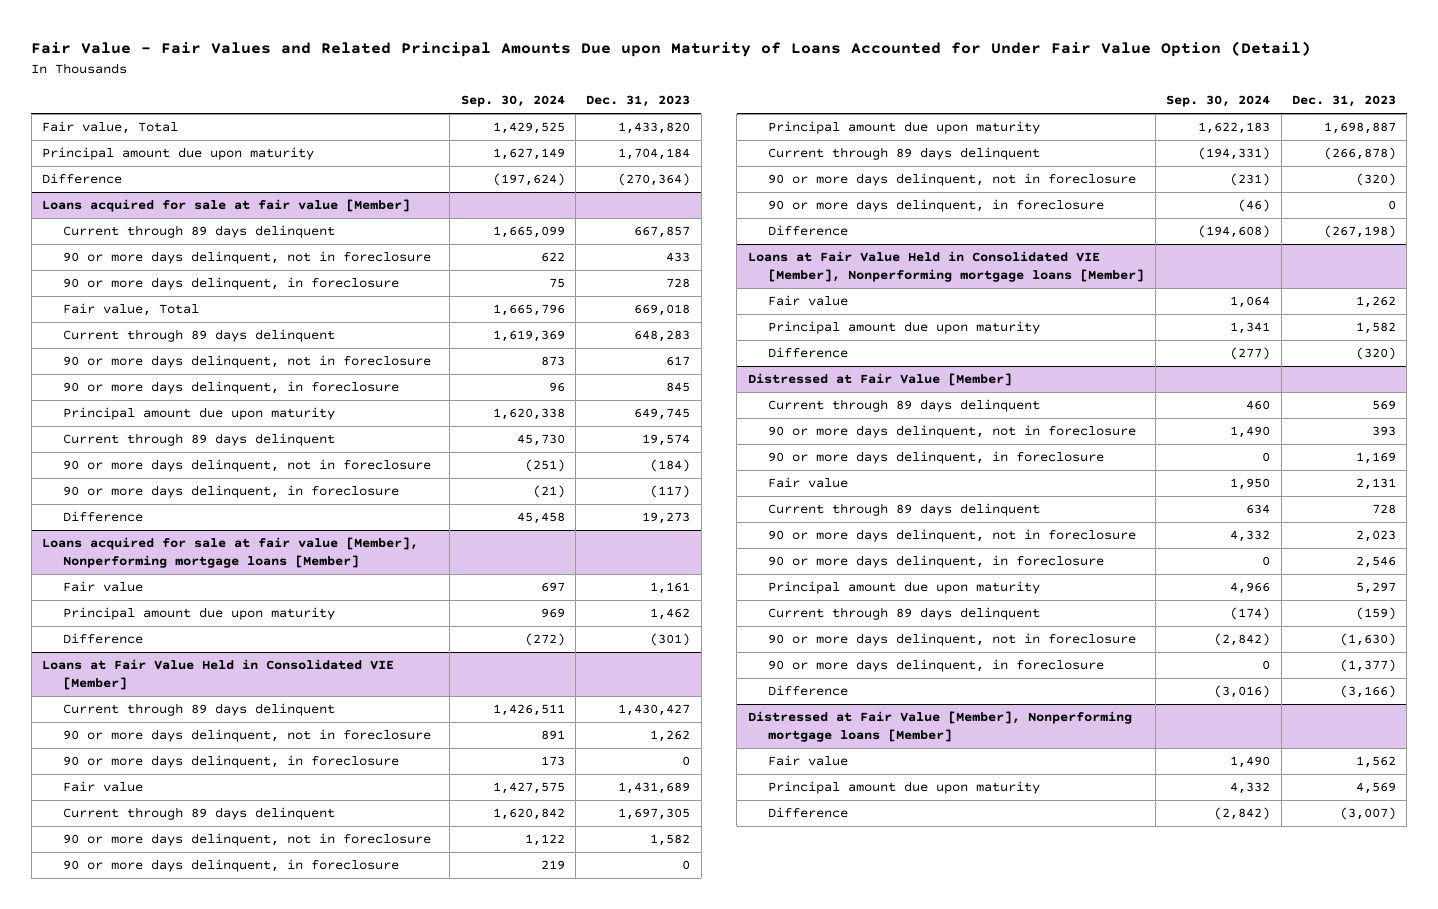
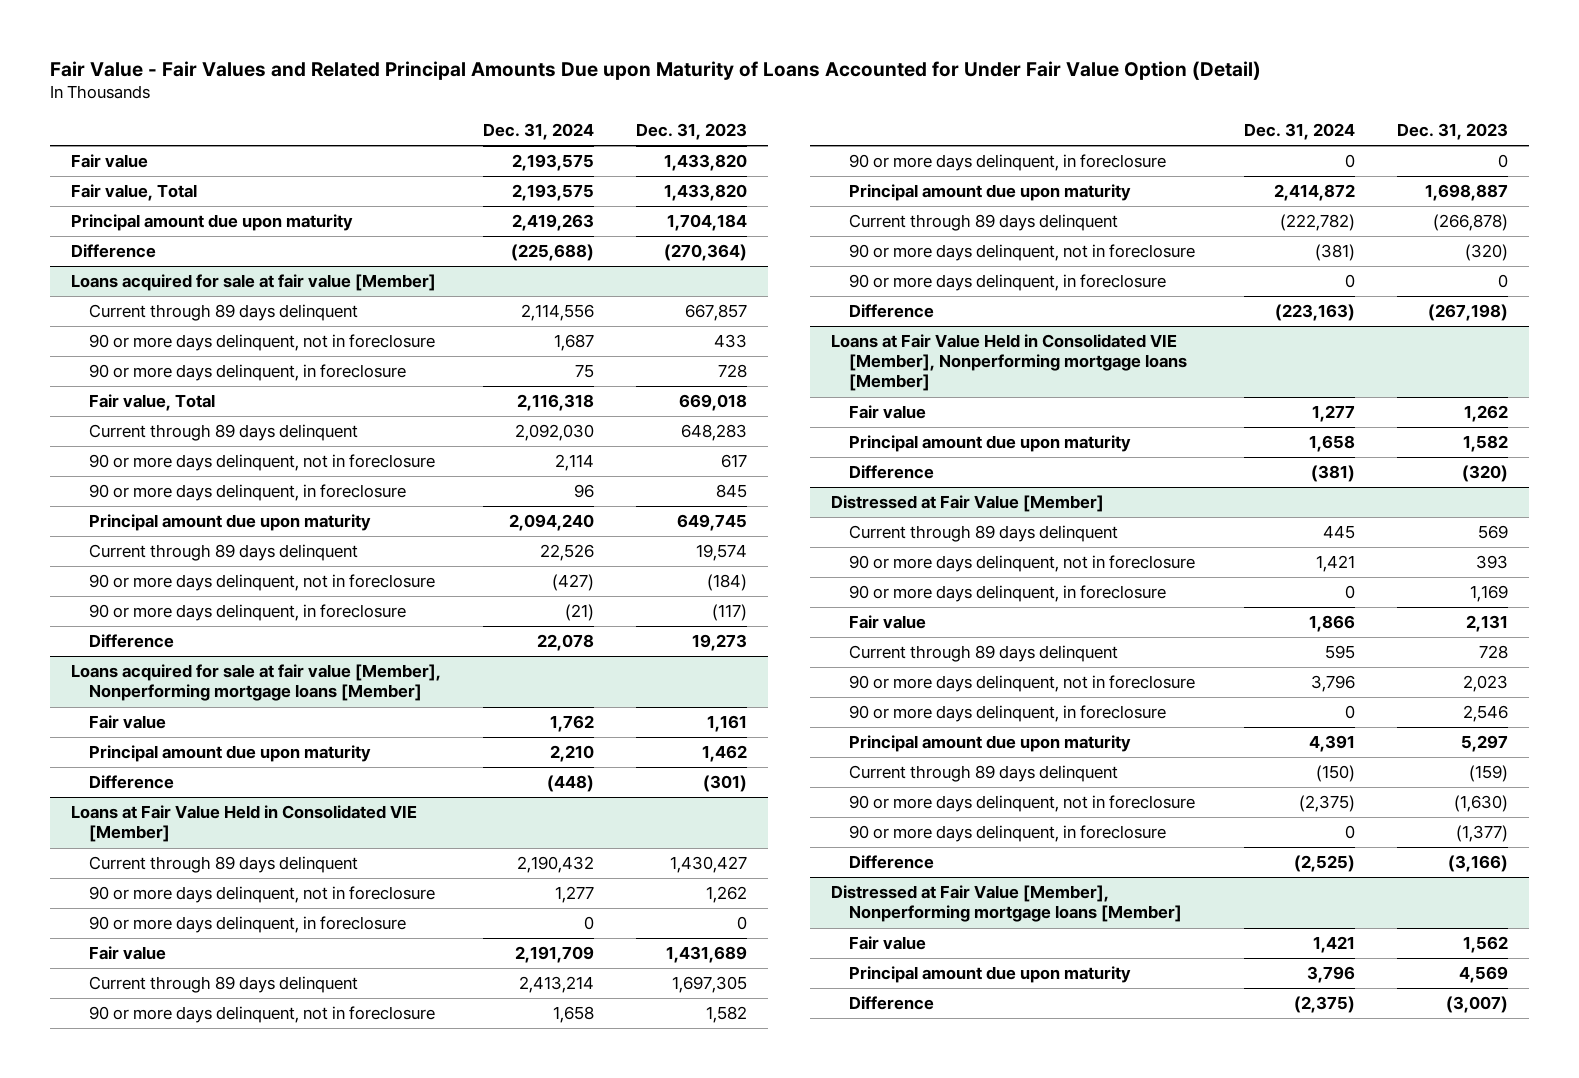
- | Sep. 30, 2024 | Dec. 31, 2023
+ | Dec. 31, 2024 | Dec. 31, 2023
+ Fair value | 2,193,575 | 1,433,820

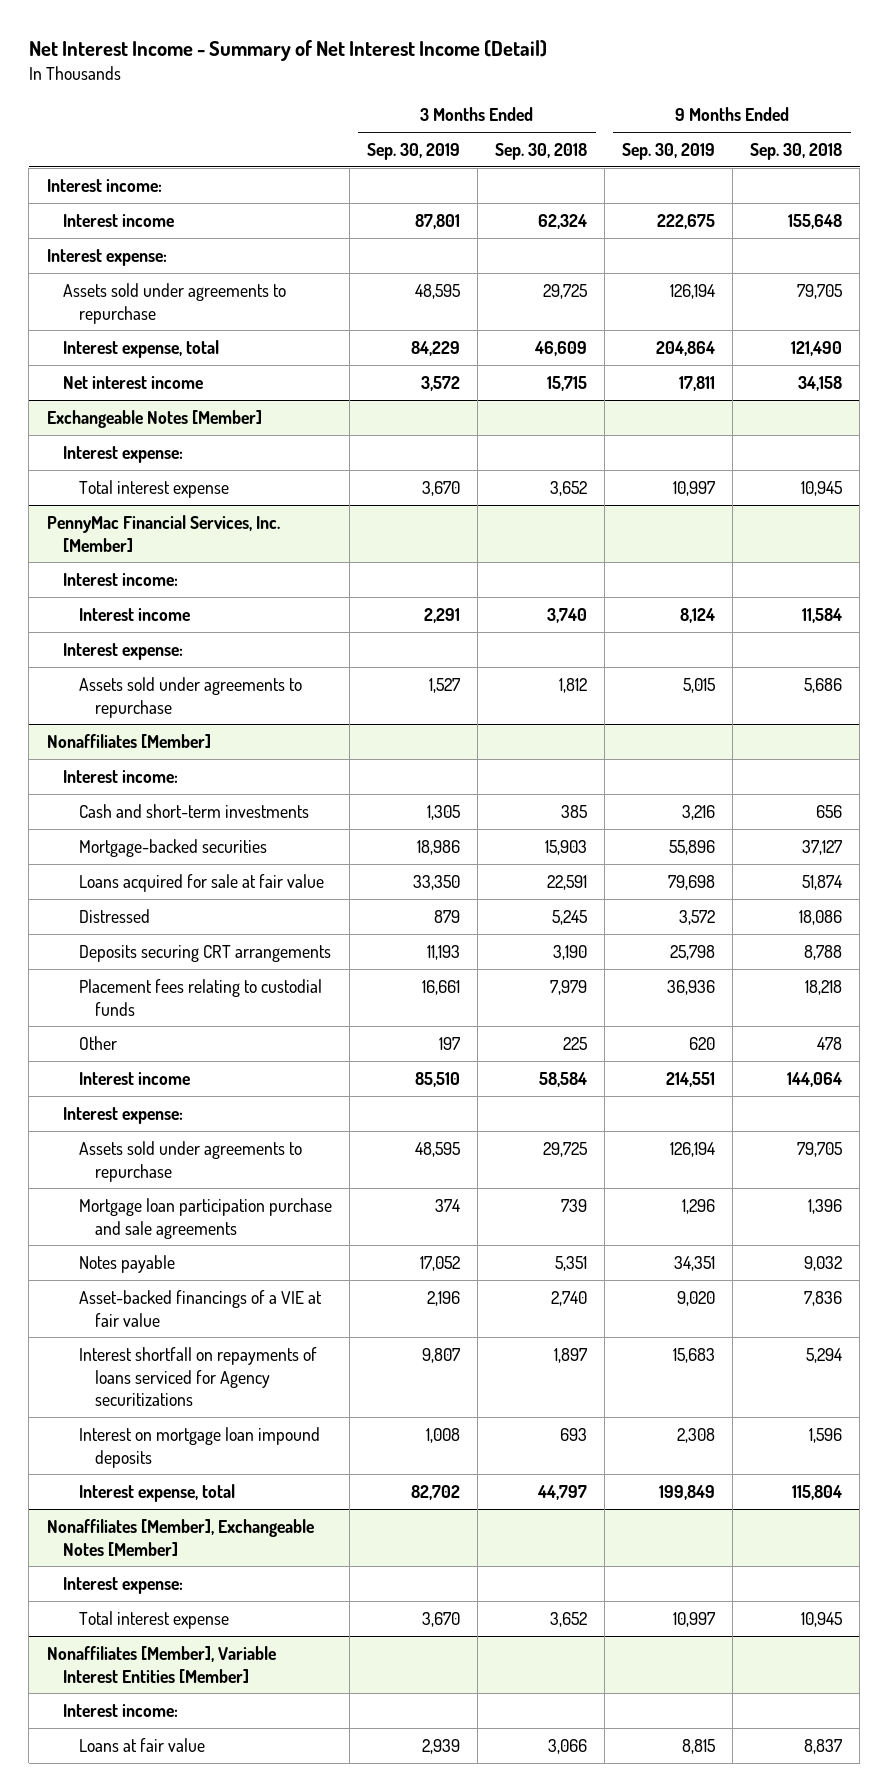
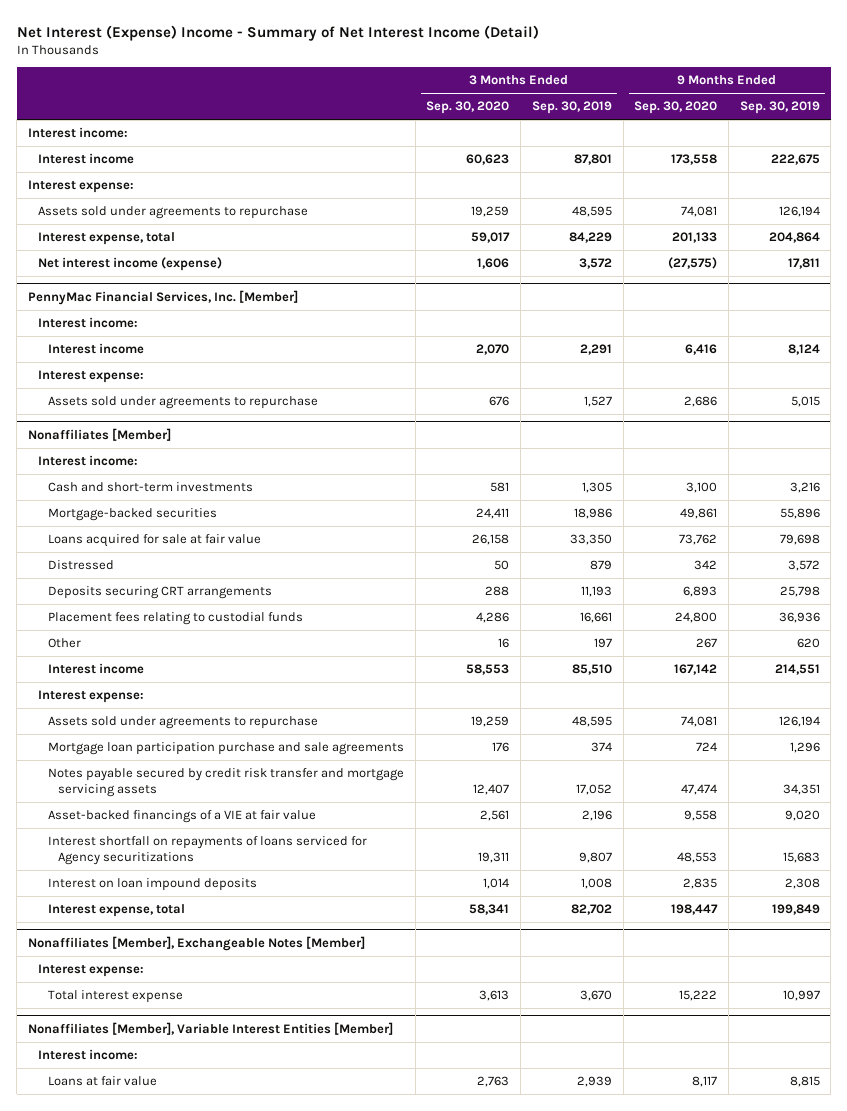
- Net Interest Income - Summary of Net Interest Income (Detail)
+ Net Interest (Expense) Income - Summary of Net Interest Income (Detail)
- | 3 Months Ended Sep. 30, 2019 | 3 Months Ended Sep. 30, 2018 | 9 Months Ended Sep. 30, 2019 | 9 Months Ended Sep. 30, 2018
+ | 3 Months Ended Sep. 30, 2020 | 3 Months Ended Sep. 30, 2019 | 9 Months Ended Sep. 30, 2020 | 9 Months Ended Sep. 30, 2019
- Net interest income | 3,572 | 15,715 | 17,811 | 34,158
- Exchangeable Notes [Member]
- Interest expense:
- Total interest expense | 3,670 | 3,652 | 10,997 | 10,945
+ Net interest income (expense) | 1,606 | 3,572 | (27,575) | 17,811
@ Nonaffiliates [Member]
- Notes payable | 17,052 | 5,351 | 34,351 | 9,032
+ Notes payable secured by credit risk transfer and mortgage servicing assets | 12,407 | 17,052 | 47,474 | 34,351
- Interest on mortgage loan impound deposits | 1,008 | 693 | 2,308 | 1,596
+ Interest on loan impound deposits | 1,014 | 1,008 | 2,835 | 2,308

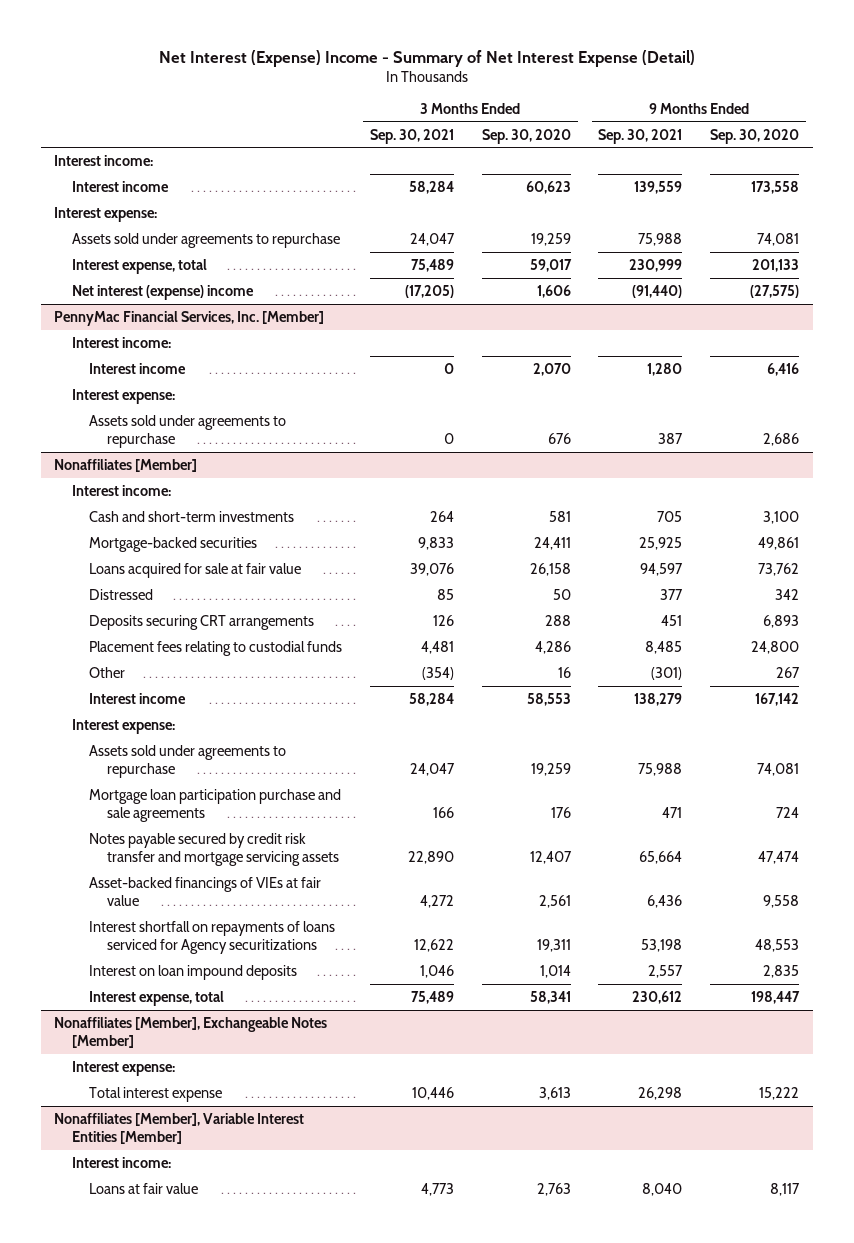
- Net Interest (Expense) Income - Summary of Net Interest Income (Detail)
+ Net Interest (Expense) Income - Summary of Net Interest Expense (Detail)
- | 3 Months Ended Sep. 30, 2020 | 3 Months Ended Sep. 30, 2019 | 9 Months Ended Sep. 30, 2020 | 9 Months Ended Sep. 30, 2019
+ | 3 Months Ended Sep. 30, 2021 | 3 Months Ended Sep. 30, 2020 | 9 Months Ended Sep. 30, 2021 | 9 Months Ended Sep. 30, 2020
- Net interest income (expense) | 1,606 | 3,572 | (27,575) | 17,811
+ Net interest (expense) income | (17,205) | 1,606 | (91,440) | (27,575)
@ Nonaffiliates [Member]
- Asset-backed financings of a VIE at fair value | 2,561 | 2,196 | 9,558 | 9,020
+ Asset-backed financings of VIEs at fair value | 4,272 | 2,561 | 6,436 | 9,558

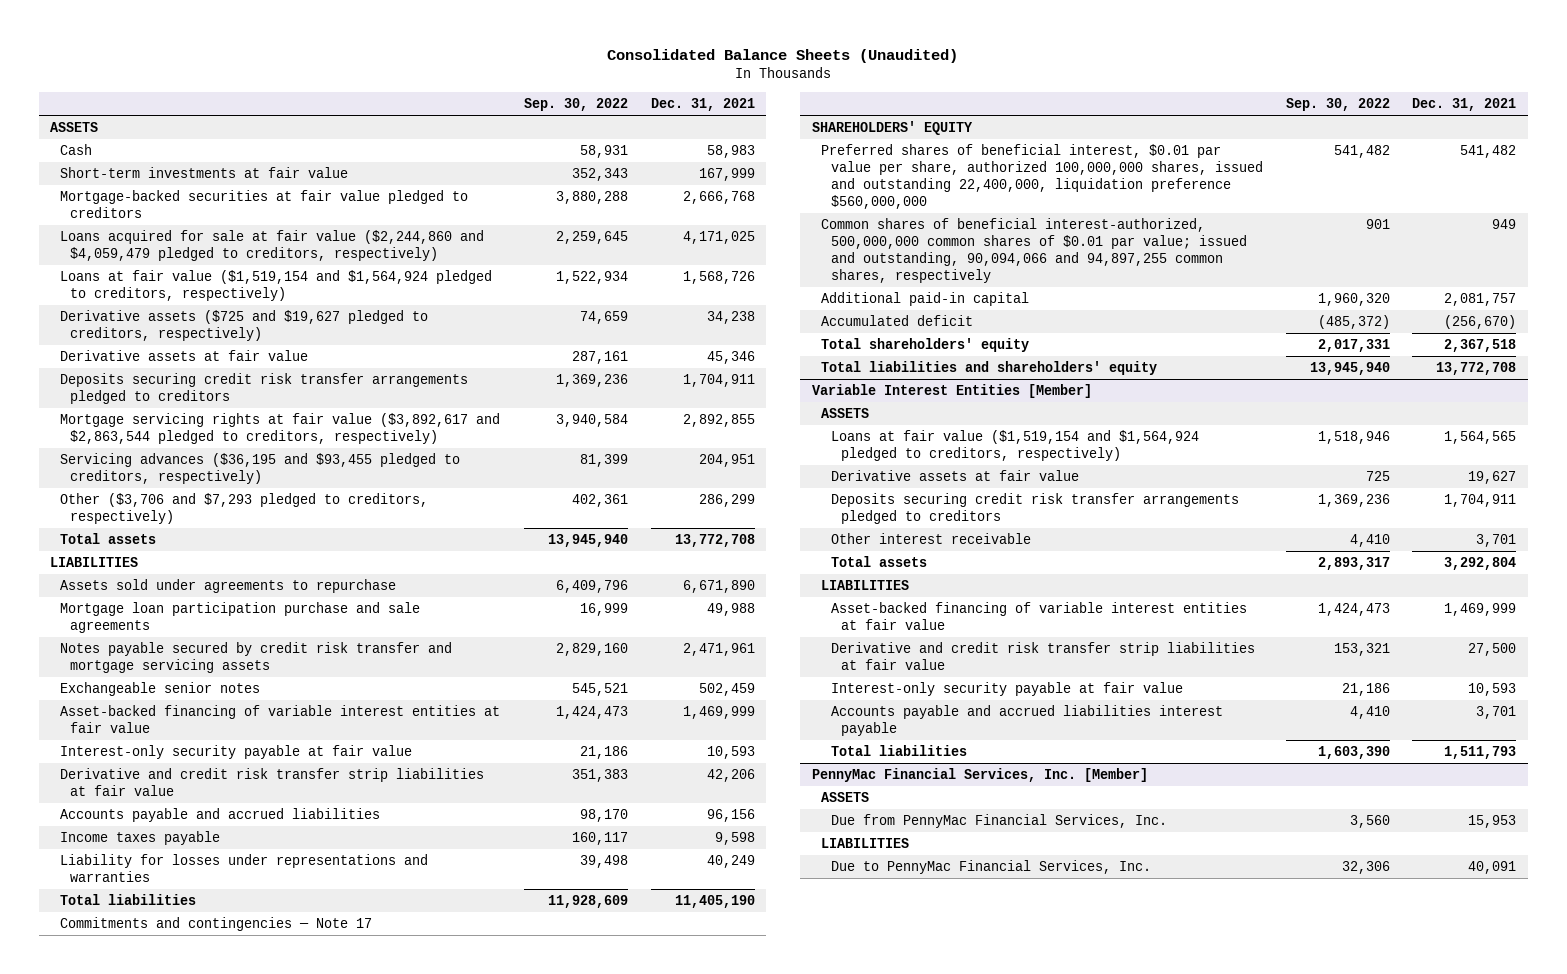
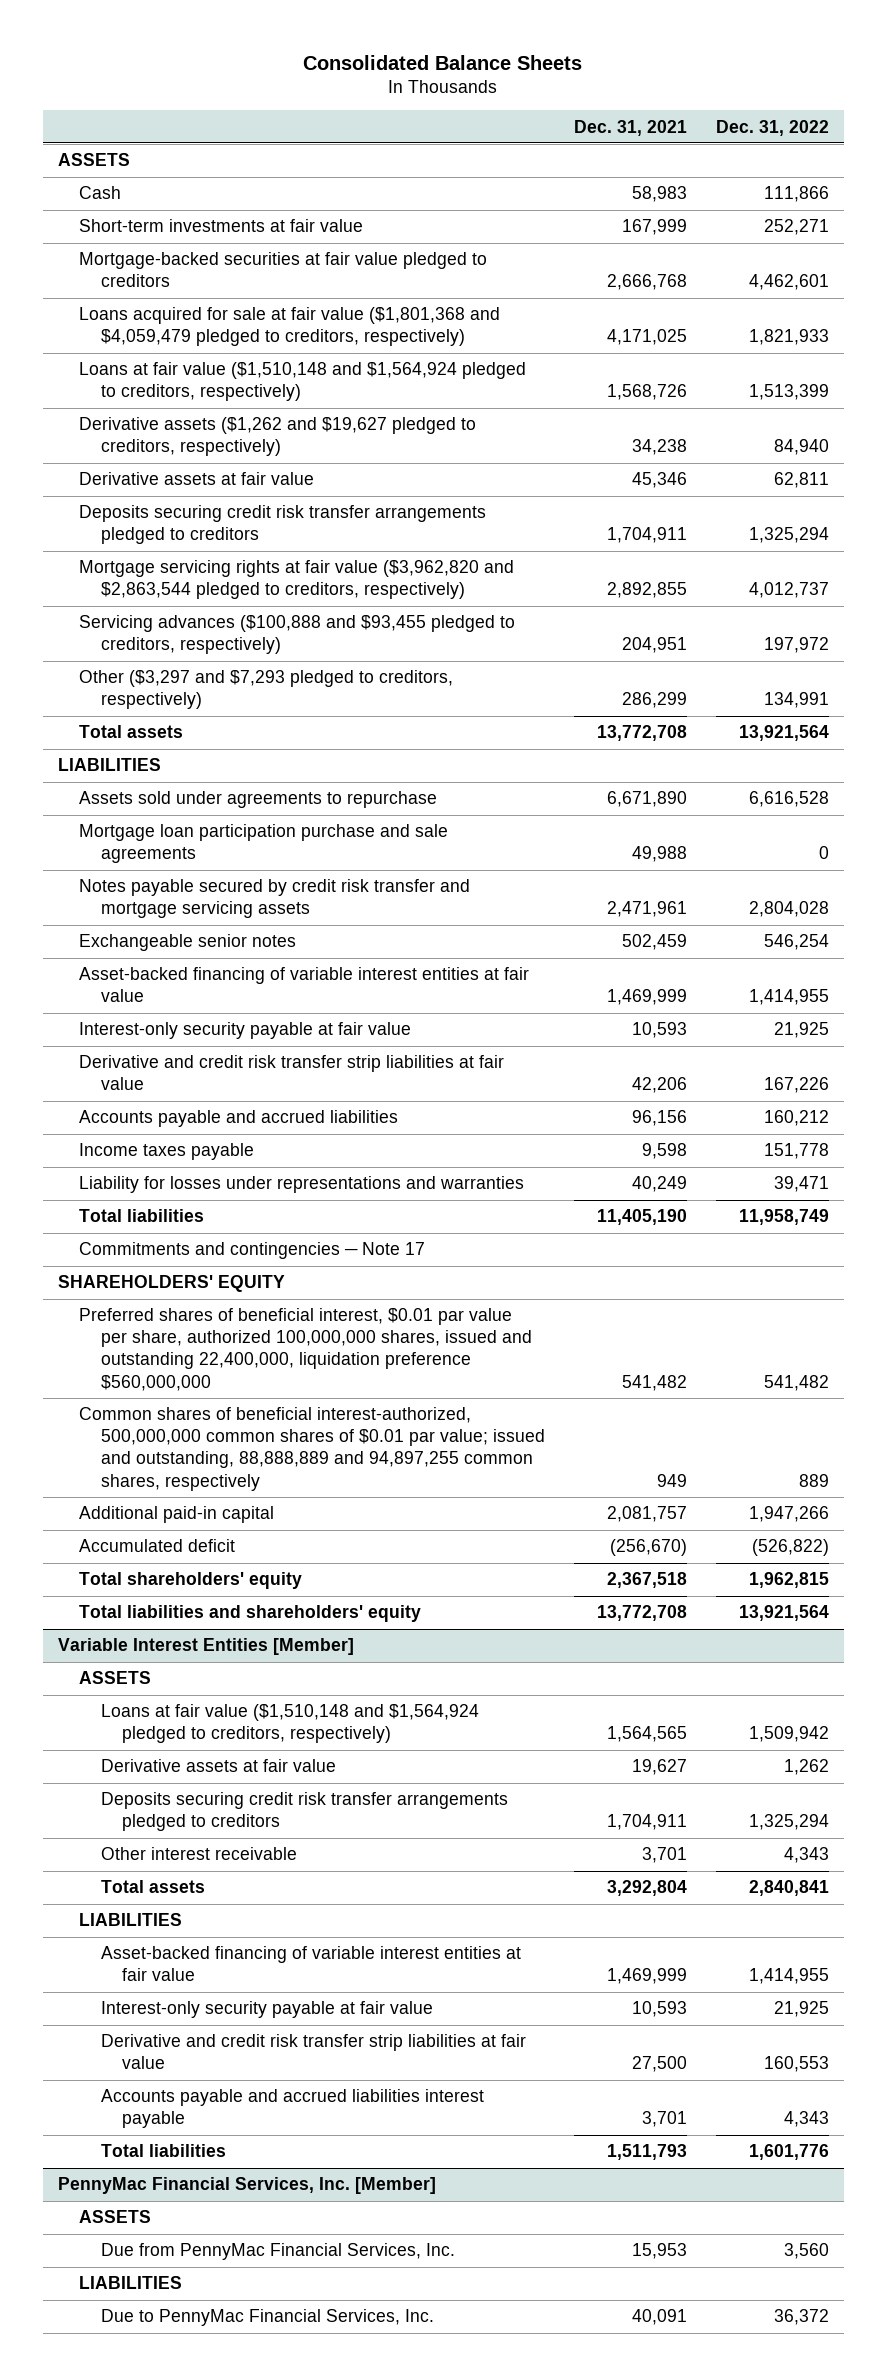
- Consolidated Balance Sheets (Unaudited)
+ Consolidated Balance Sheets
- | Sep. 30, 2022 | Dec. 31, 2021
+ | Dec. 31, 2021 | Dec. 31, 2022
- Loans acquired for sale at fair value ($2,244,860 and $4,059,479 pledged to creditors, respectively) | 2,259,645 | 4,171,025
- Loans at fair value ($1,519,154 and $1,564,924 pledged to creditors, respectively) | 1,522,934 | 1,568,726
- Derivative assets ($725 and $19,627 pledged to creditors, respectively) | 74,659 | 34,238
+ Loans acquired for sale at fair value ($1,801,368 and $4,059,479 pledged to creditors, respectively) | 4,171,025 | 1,821,933
+ Loans at fair value ($1,510,148 and $1,564,924 pledged to creditors, respectively) | 1,568,726 | 1,513,399
+ Derivative assets ($1,262 and $19,627 pledged to creditors, respectively) | 34,238 | 84,940
- Mortgage servicing rights at fair value ($3,892,617 and $2,863,544 pledged to creditors, respectively) | 3,940,584 | 2,892,855
- Servicing advances ($36,195 and $93,455 pledged to creditors, respectively) | 81,399 | 204,951
- Other ($3,706 and $7,293 pledged to creditors, respectively) | 402,361 | 286,299
+ Mortgage servicing rights at fair value ($3,962,820 and $2,863,544 pledged to creditors, respectively) | 2,892,855 | 4,012,737
+ Servicing advances ($100,888 and $93,455 pledged to creditors, respectively) | 204,951 | 197,972
+ Other ($3,297 and $7,293 pledged to creditors, respectively) | 286,299 | 134,991
- Common shares of beneficial interest-authorized, 500,000,000 common shares of $0.01 par value; issued and outstanding, 90,094,066 and 94,897,255 common shares, respectively | 901 | 949
+ Common shares of beneficial interest-authorized, 500,000,000 common shares of $0.01 par value; issued and outstanding, 88,888,889 and 94,897,255 common shares, respectively | 949 | 889
@ Variable Interest Entities [Member]
- Loans at fair value ($1,519,154 and $1,564,924 pledged to creditors, respectively) | 1,518,946 | 1,564,565
+ Loans at fair value ($1,510,148 and $1,564,924 pledged to creditors, respectively) | 1,564,565 | 1,509,942
moved down: Derivative and credit risk transfer strip liabilities at fair value | 27,500 | 160,553

